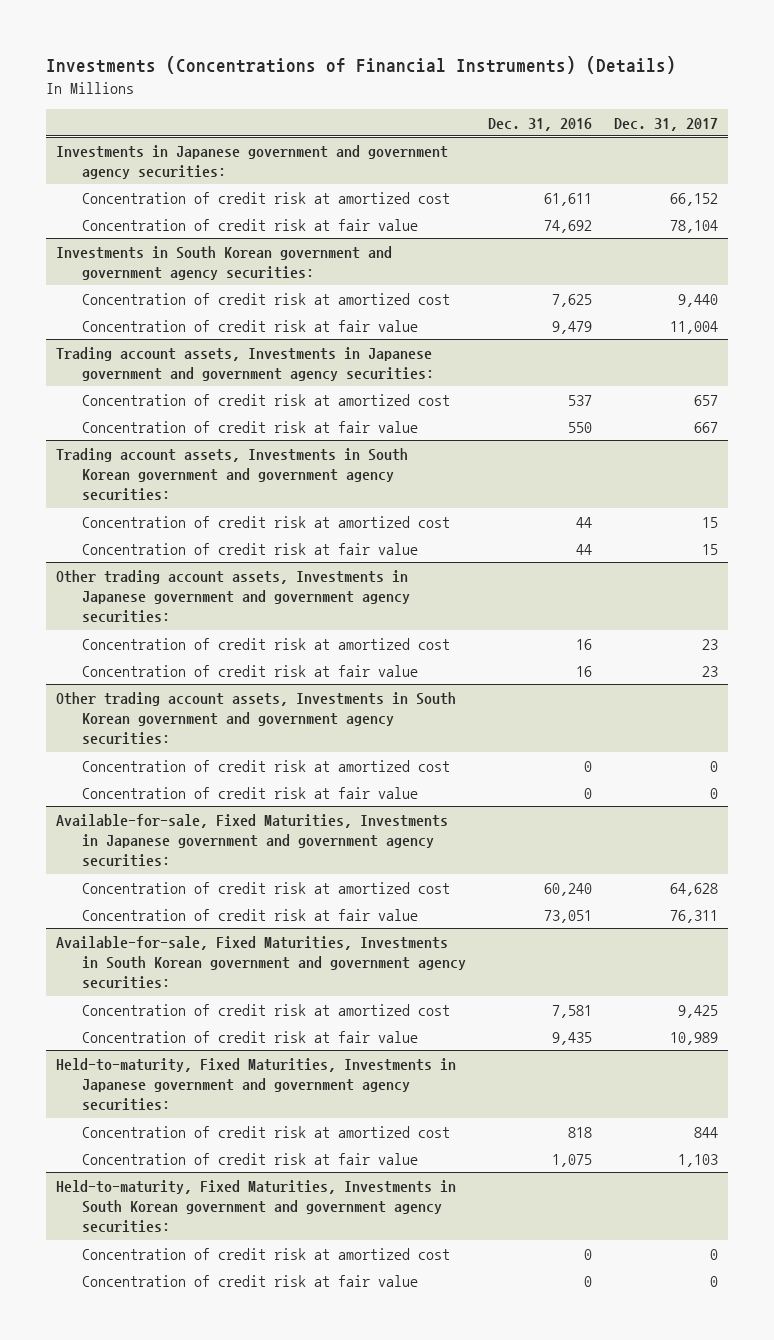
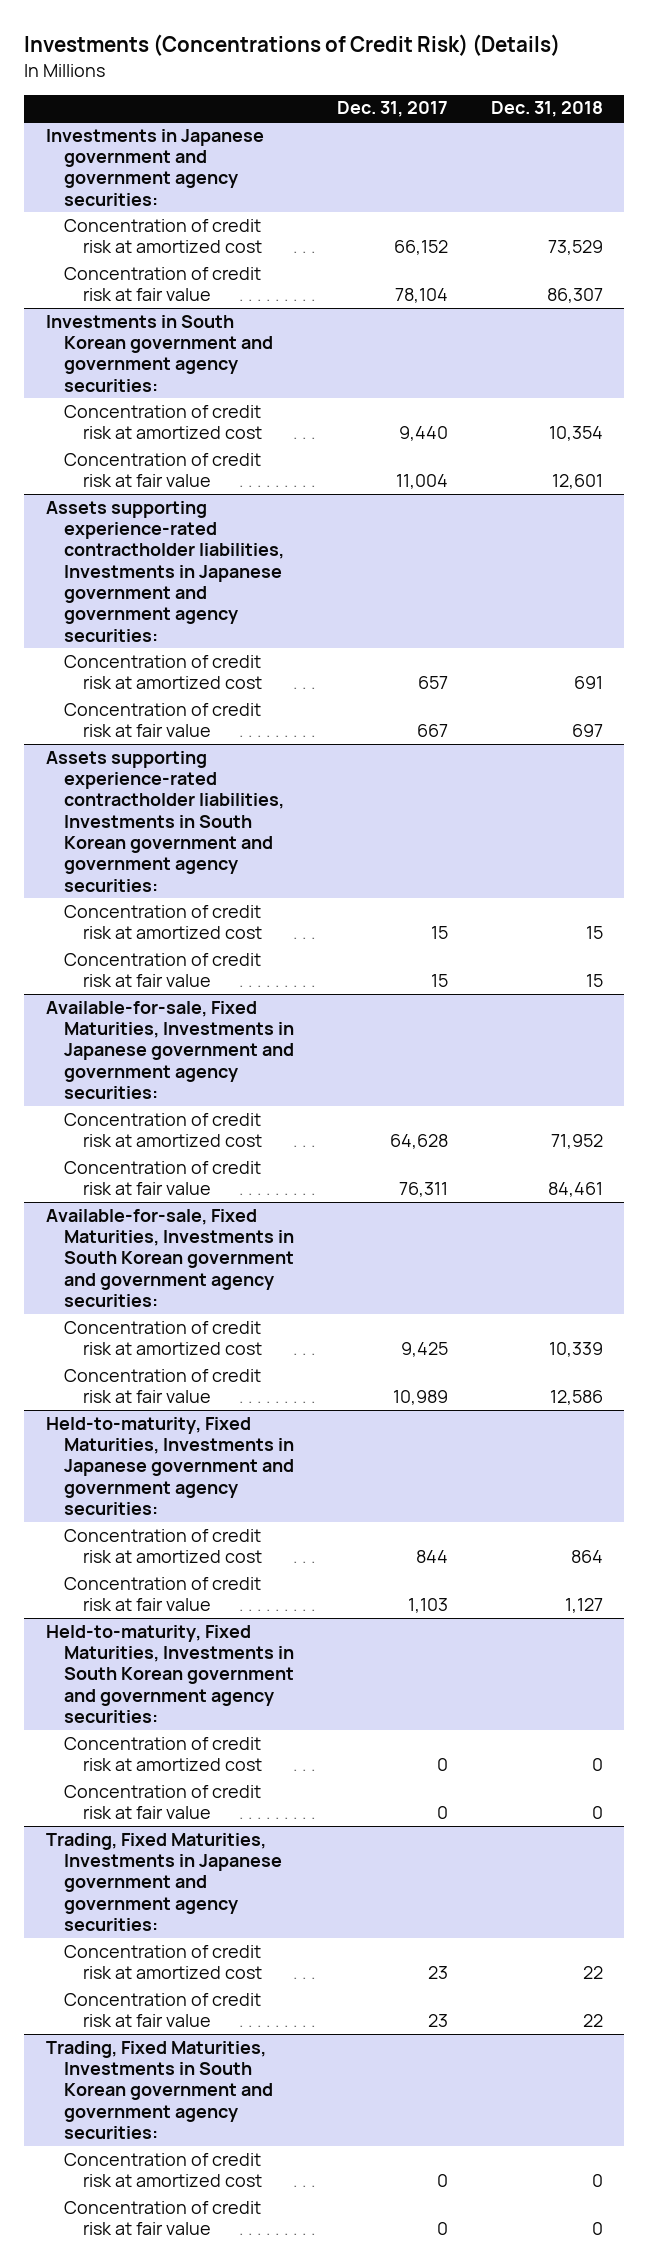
- Investments (Concentrations of Financial Instruments) (Details)
+ Investments (Concentrations of Credit Risk) (Details)
- | Dec. 31, 2016 | Dec. 31, 2017
+ | Dec. 31, 2017 | Dec. 31, 2018
- Trading account assets, Investments in Japanese government and government agency securities:
+ Assets supporting experience-rated contractholder liabilities, Investments in Japanese government and government agency securities:
- Trading account assets, Investments in South Korean government and government agency securities:
+ Assets supporting experience-rated contractholder liabilities, Investments in South Korean government and government agency securities:
- Other trading account assets, Investments in Japanese government and government agency securities:
- Concentration of credit risk at amortized cost | 16 | 23
- Concentration of credit risk at fair value | 16 | 23
- Other trading account assets, Investments in South Korean government and government agency securities:
- Concentration of credit risk at amortized cost | 0 | 0
- Concentration of credit risk at fair value | 0 | 0
+ Trading, Fixed Maturities, Investments in Japanese government and government agency securities:
+ Concentration of credit risk at amortized cost | 23 | 22
+ Concentration of credit risk at fair value | 23 | 22
+ Trading, Fixed Maturities, Investments in South Korean government and government agency securities:
+ Concentration of credit risk at amortized cost | 0 | 0
+ Concentration of credit risk at fair value | 0 | 0

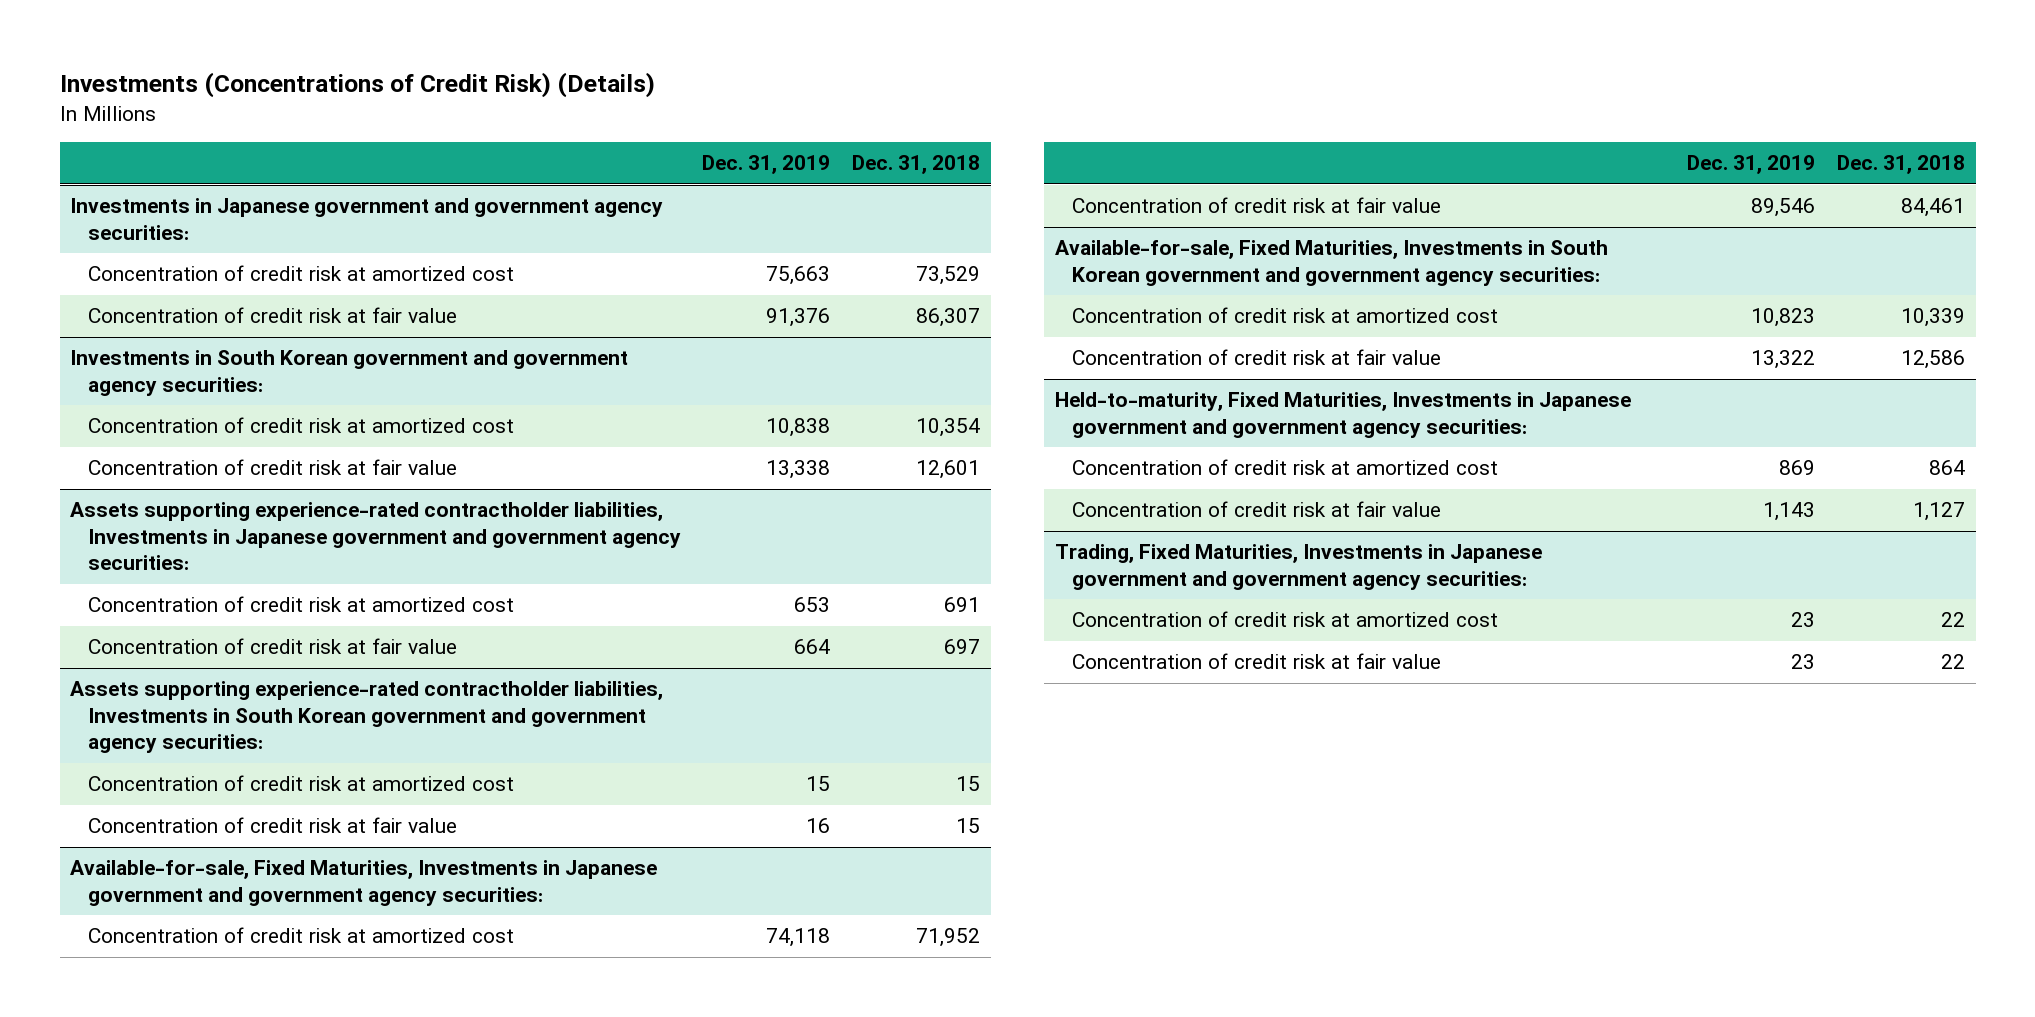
- | Dec. 31, 2017 | Dec. 31, 2018
+ | Dec. 31, 2019 | Dec. 31, 2018
- Held-to-maturity, Fixed Maturities, Investments in South Korean government and government agency securities:
- Concentration of credit risk at amortized cost | 0 | 0
- Concentration of credit risk at fair value | 0 | 0
- Trading, Fixed Maturities, Investments in South Korean government and government agency securities:
- Concentration of credit risk at amortized cost | 0 | 0
- Concentration of credit risk at fair value | 0 | 0

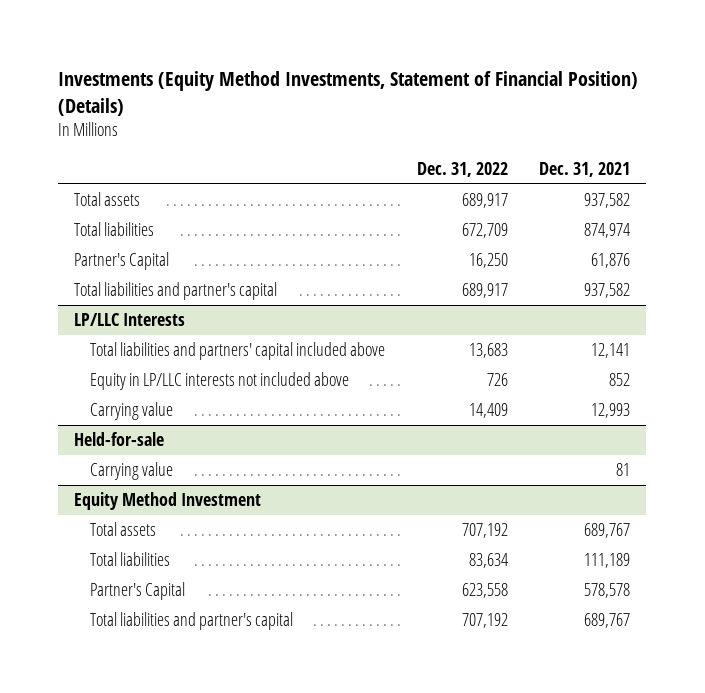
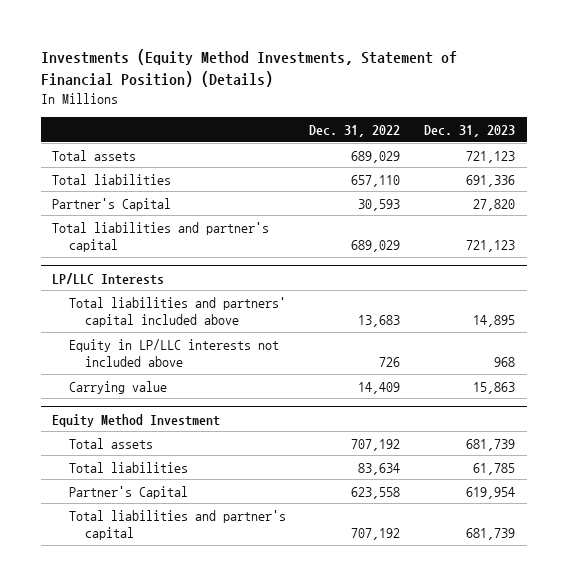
- | Dec. 31, 2022 | Dec. 31, 2021
+ | Dec. 31, 2022 | Dec. 31, 2023
- Total assets | 689,917 | 937,582
- Total liabilities | 672,709 | 874,974
- Partner's Capital | 16,250 | 61,876
- Total liabilities and partner's capital | 689,917 | 937,582
+ Total assets | 689,029 | 721,123
+ Total liabilities | 657,110 | 691,336
+ Partner's Capital | 30,593 | 27,820
+ Total liabilities and partner's capital | 689,029 | 721,123
- Held-for-sale
- Carrying value | | 81

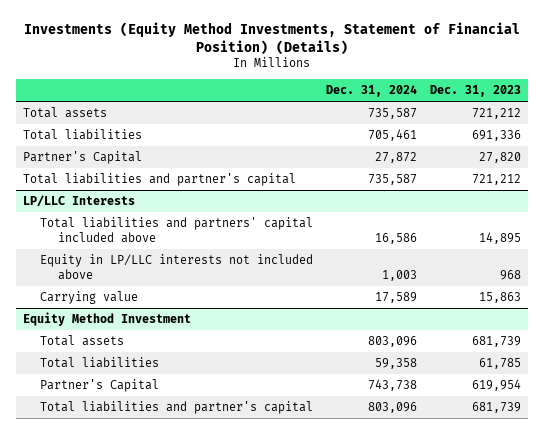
- | Dec. 31, 2022 | Dec. 31, 2023
+ | Dec. 31, 2024 | Dec. 31, 2023
- Total assets | 689,029 | 721,123
+ Total assets | 735,587 | 721,212
- Total liabilities and partner's capital | 689,029 | 721,123
+ Total liabilities and partner's capital | 735,587 | 721,212

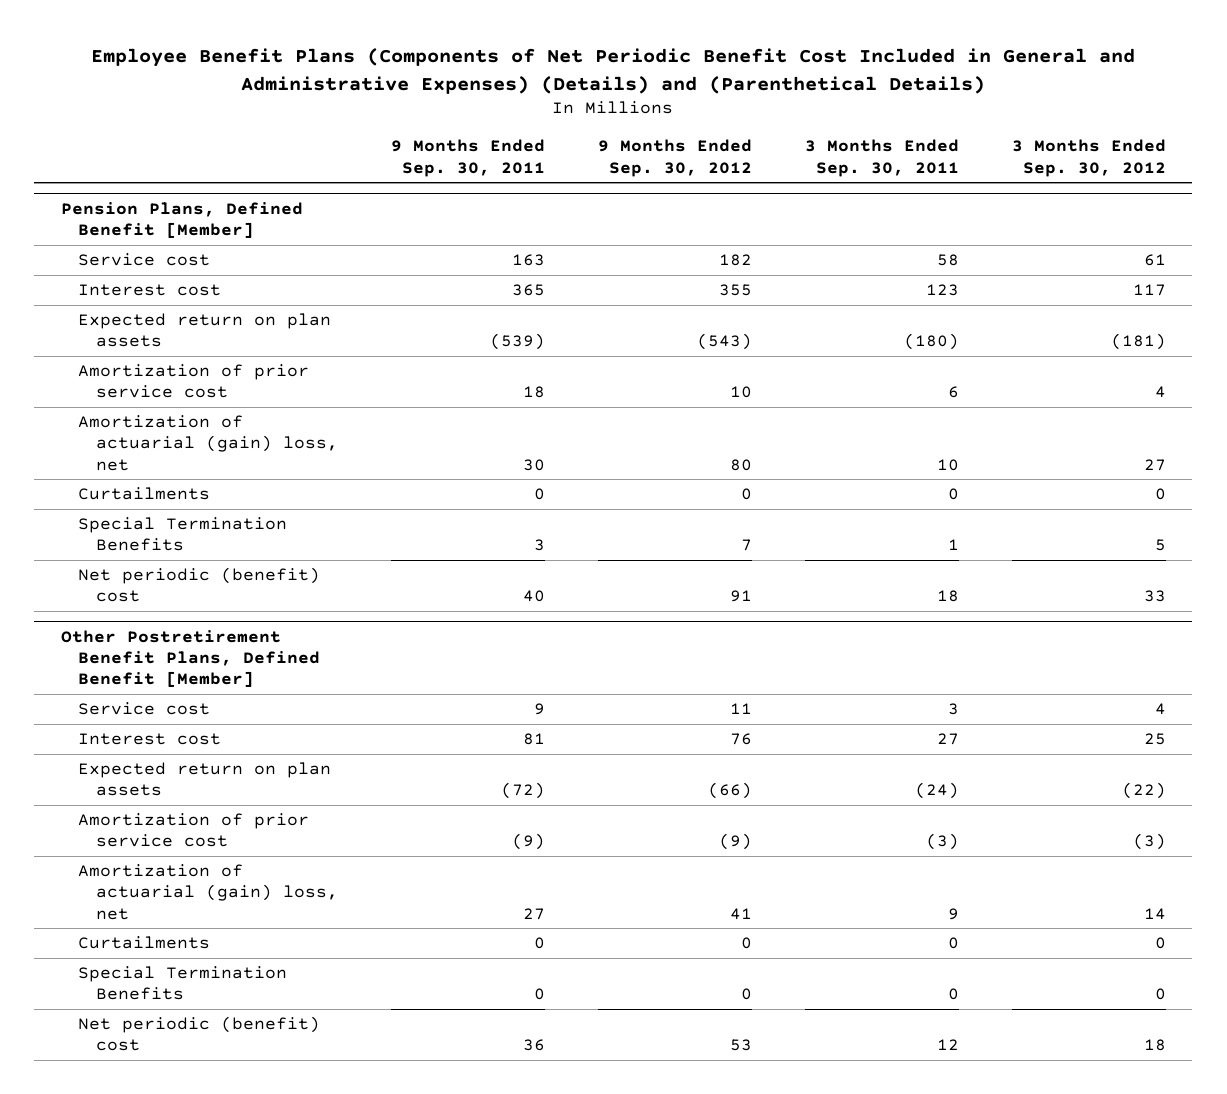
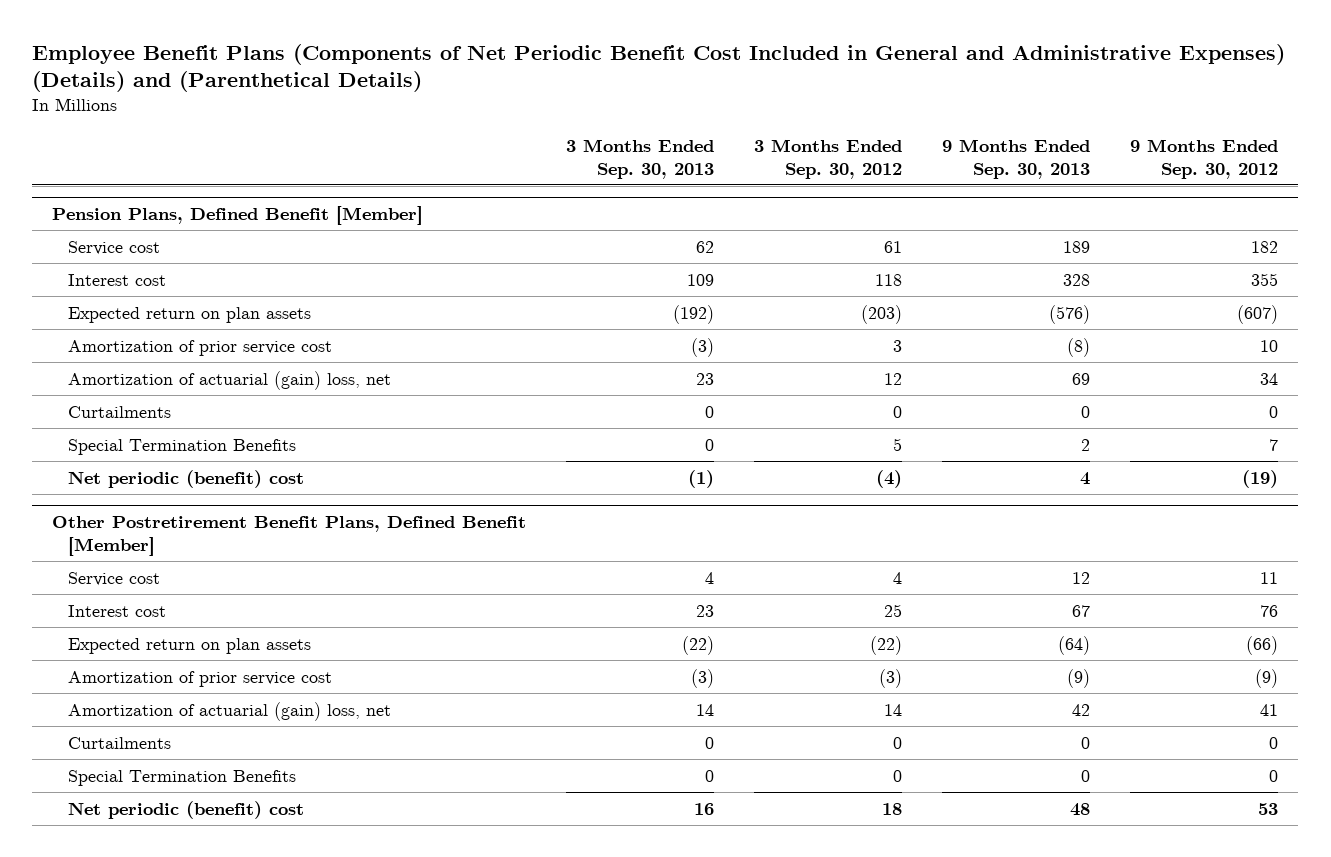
- | 9 Months Ended Sep. 30, 2011 | 9 Months Ended Sep. 30, 2012 | 3 Months Ended Sep. 30, 2011 | 3 Months Ended Sep. 30, 2012
+ | 3 Months Ended Sep. 30, 2013 | 3 Months Ended Sep. 30, 2012 | 9 Months Ended Sep. 30, 2013 | 9 Months Ended Sep. 30, 2012
@ Pension Plans, Defined Benefit [Member]
- Interest cost | 365 | 355 | 123 | 117
- Expected return on plan assets | (539) | (543) | (180) | (181)
- Amortization of prior service cost | 18 | 10 | 6 | 4
- Amortization of actuarial (gain) loss, net | 30 | 80 | 10 | 27
+ Interest cost | 109 | 118 | 328 | 355
+ Expected return on plan assets | (192) | (203) | (576) | (607)
+ Amortization of prior service cost | (3) | 3 | (8) | 10
+ Amortization of actuarial (gain) loss, net | 23 | 12 | 69 | 34
- Net periodic (benefit) cost | 40 | 91 | 18 | 33
+ Net periodic (benefit) cost | (1) | (4) | 4 | (19)

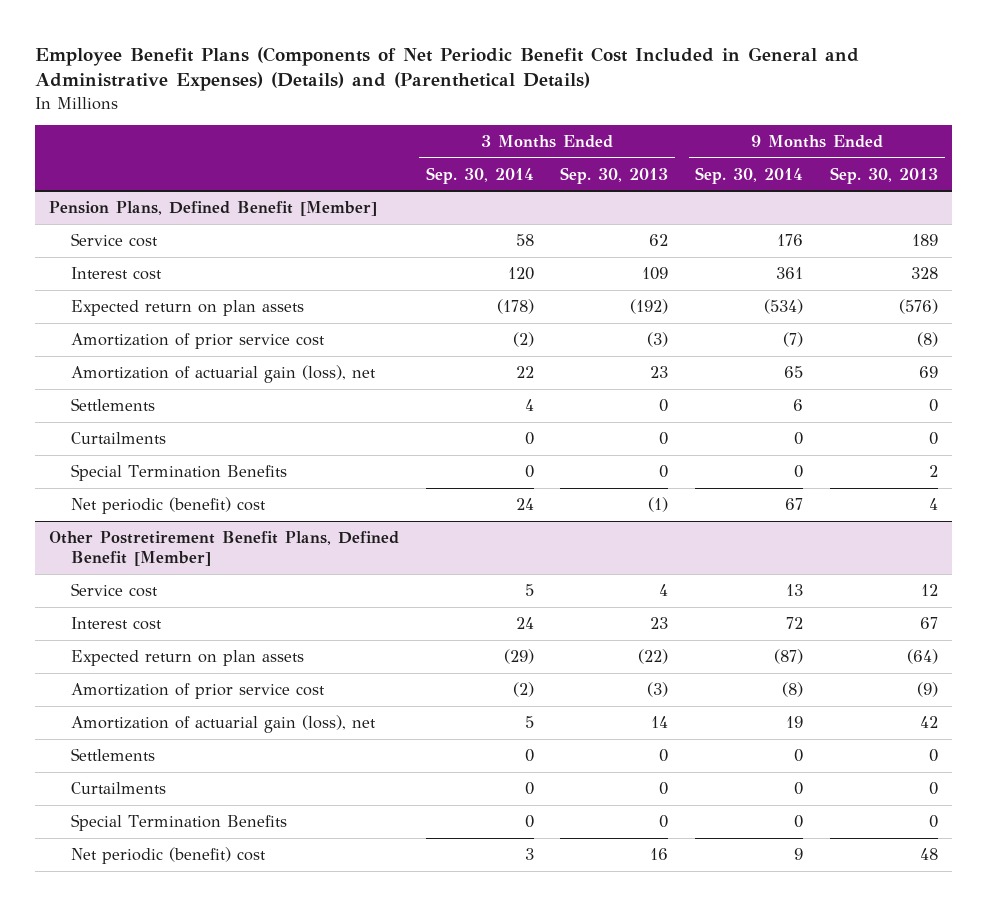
- | 3 Months Ended Sep. 30, 2013 | 3 Months Ended Sep. 30, 2012 | 9 Months Ended Sep. 30, 2013 | 9 Months Ended Sep. 30, 2012
+ | 3 Months Ended Sep. 30, 2014 | 3 Months Ended Sep. 30, 2013 | 9 Months Ended Sep. 30, 2014 | 9 Months Ended Sep. 30, 2013
@ Pension Plans, Defined Benefit [Member]
- Amortization of actuarial (gain) loss, net | 23 | 12 | 69 | 34
+ Amortization of actuarial gain (loss), net | 22 | 23 | 65 | 69
+ Settlements | 4 | 0 | 6 | 0
@ Other Postretirement Benefit Plans, Defined Benefit [Member]
- Amortization of actuarial (gain) loss, net | 14 | 14 | 42 | 41
+ Amortization of actuarial gain (loss), net | 5 | 14 | 19 | 42
+ Settlements | 0 | 0 | 0 | 0

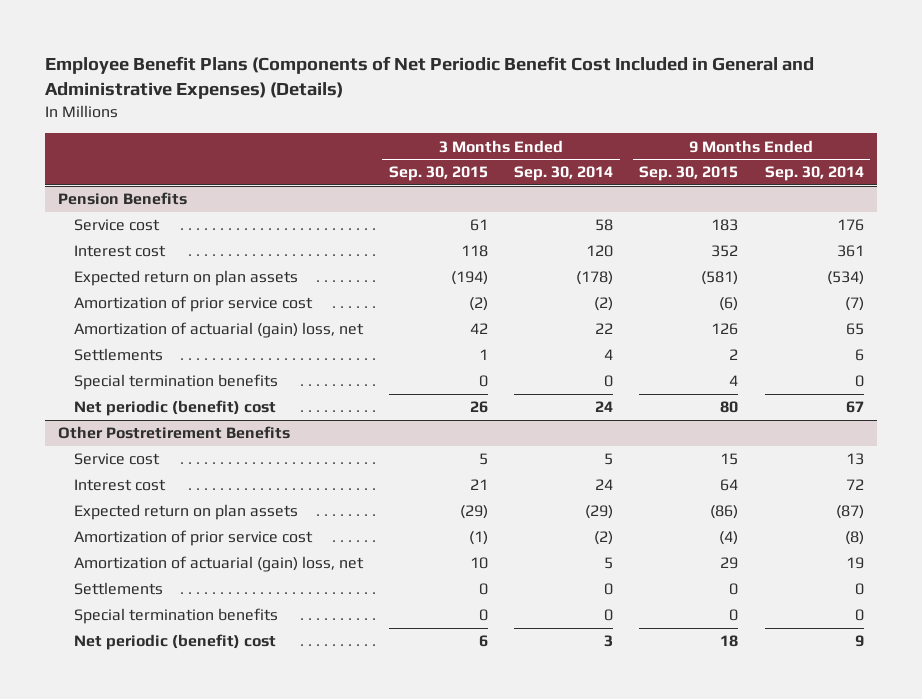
- Employee Benefit Plans (Components of Net Periodic Benefit Cost Included in General and Administrative Expenses) (Details) and (Parenthetical Details)
+ Employee Benefit Plans (Components of Net Periodic Benefit Cost Included in General and Administrative Expenses) (Details)
- | 3 Months Ended Sep. 30, 2014 | 3 Months Ended Sep. 30, 2013 | 9 Months Ended Sep. 30, 2014 | 9 Months Ended Sep. 30, 2013
+ | 3 Months Ended Sep. 30, 2015 | 3 Months Ended Sep. 30, 2014 | 9 Months Ended Sep. 30, 2015 | 9 Months Ended Sep. 30, 2014
- Pension Plans, Defined Benefit [Member]
+ Pension Benefits
- Amortization of actuarial gain (loss), net | 22 | 23 | 65 | 69
+ Amortization of actuarial (gain) loss, net | 42 | 22 | 126 | 65
- Curtailments | 0 | 0 | 0 | 0
- Special Termination Benefits | 0 | 0 | 0 | 2
+ Special termination benefits | 0 | 0 | 4 | 0
- Other Postretirement Benefit Plans, Defined Benefit [Member]
+ Other Postretirement Benefits
- Amortization of actuarial gain (loss), net | 5 | 14 | 19 | 42
+ Amortization of actuarial (gain) loss, net | 10 | 5 | 29 | 19
- Curtailments | 0 | 0 | 0 | 0
- Special Termination Benefits | 0 | 0 | 0 | 0
+ Special termination benefits | 0 | 0 | 0 | 0

